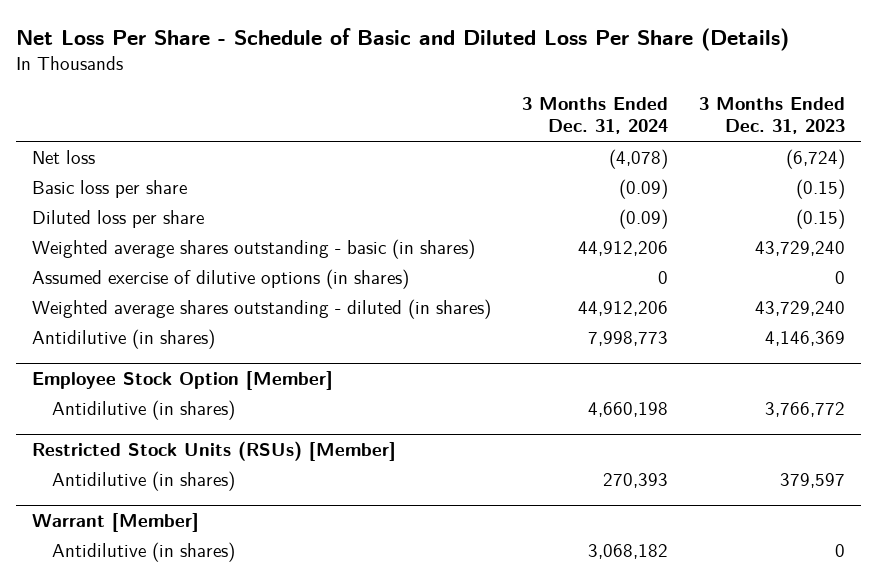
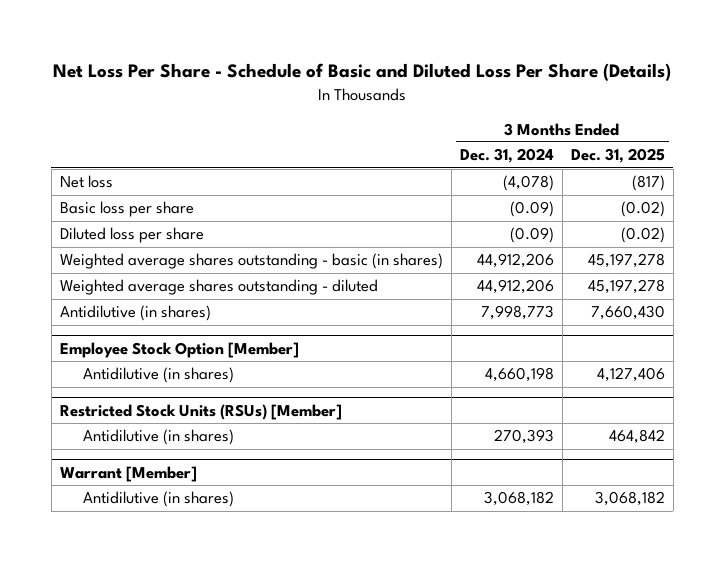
- | 3 Months Ended Dec. 31, 2024 | 3 Months Ended Dec. 31, 2023
+ | 3 Months Ended Dec. 31, 2024 | 3 Months Ended Dec. 31, 2025
- Assumed exercise of dilutive options (in shares) | 0 | 0
- Weighted average shares outstanding - diluted (in shares) | 44,912,206 | 43,729,240
+ Weighted average shares outstanding - diluted | 44,912,206 | 45,197,278

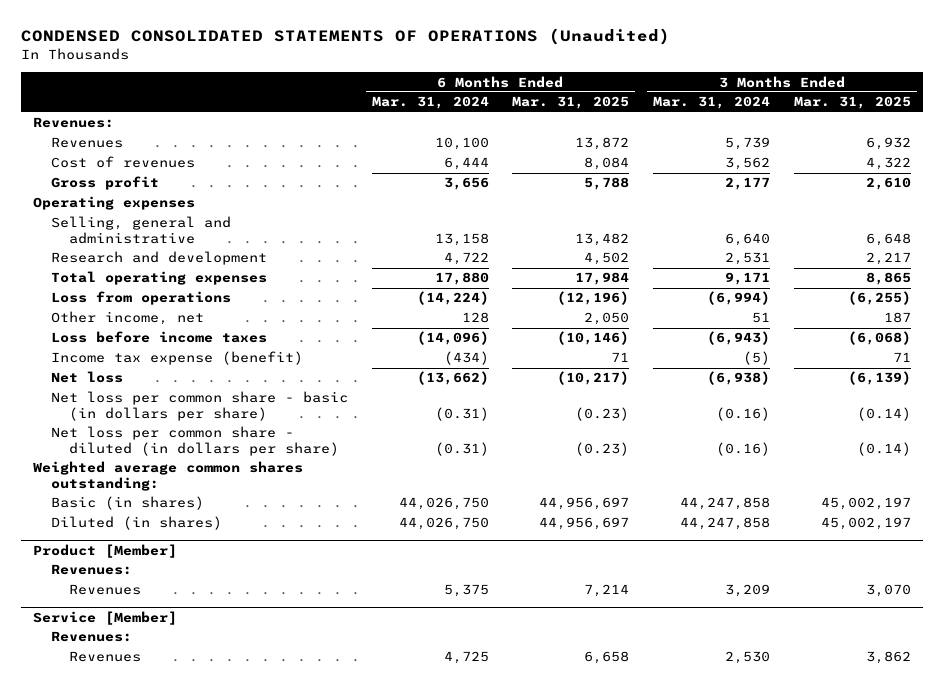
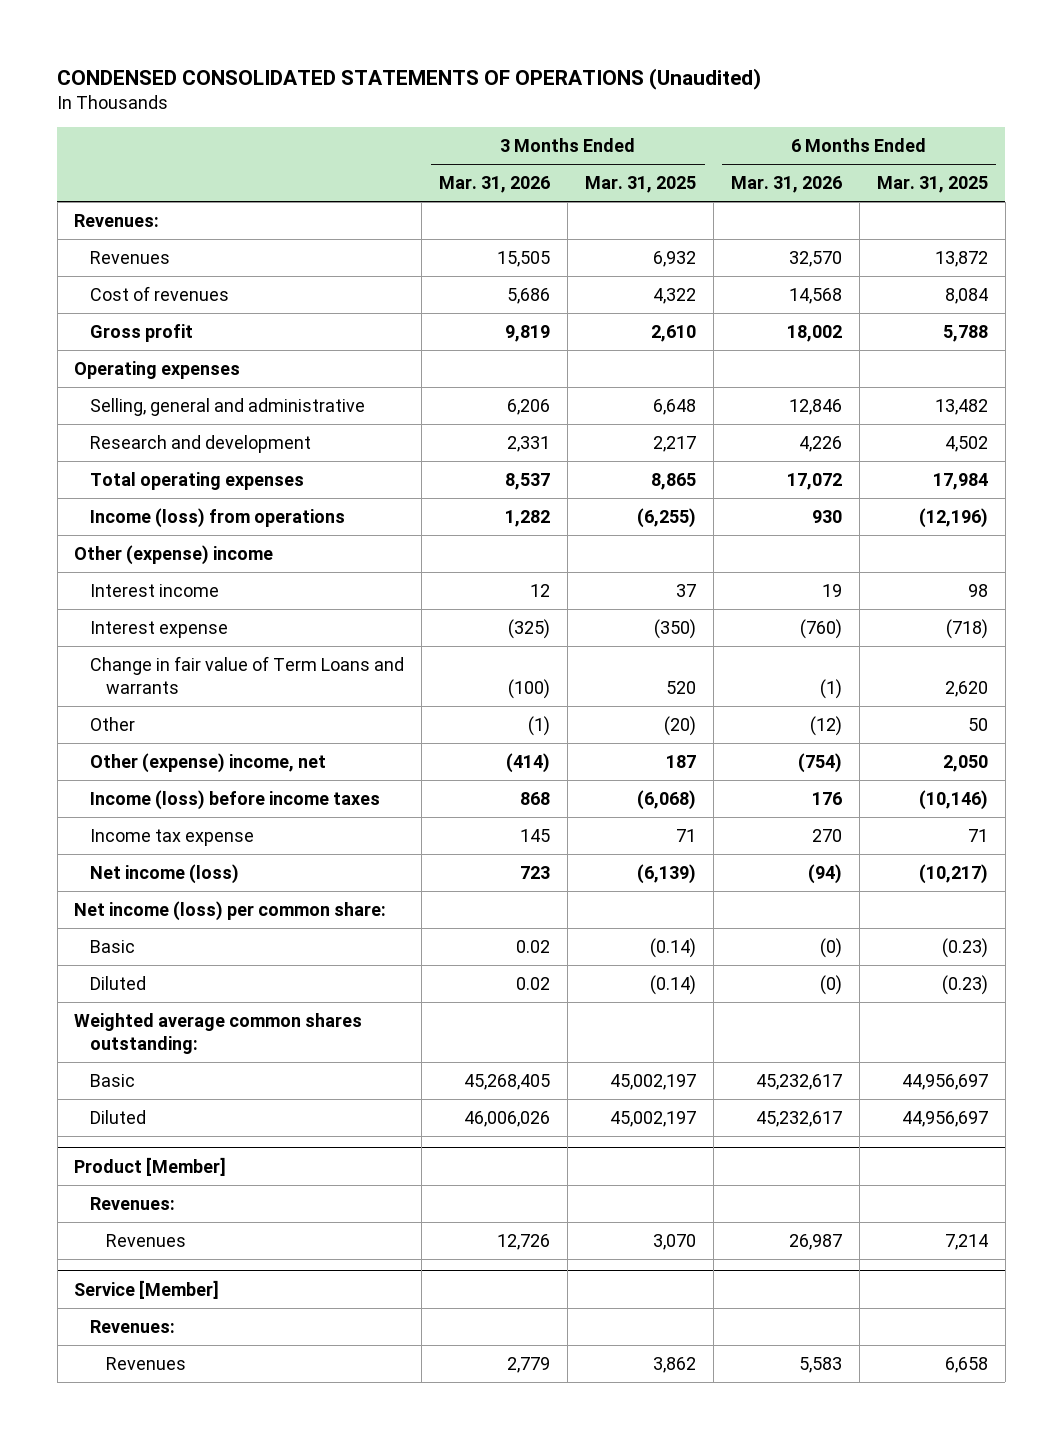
- | 6 Months Ended Mar. 31, 2024 | 6 Months Ended Mar. 31, 2025 | 3 Months Ended Mar. 31, 2024 | 3 Months Ended Mar. 31, 2025
+ | 3 Months Ended Mar. 31, 2026 | 3 Months Ended Mar. 31, 2025 | 6 Months Ended Mar. 31, 2026 | 6 Months Ended Mar. 31, 2025
- Loss from operations | (14,224) | (12,196) | (6,994) | (6,255)
- Other income, net | 128 | 2,050 | 51 | 187
- Loss before income taxes | (14,096) | (10,146) | (6,943) | (6,068)
- Income tax expense (benefit) | (434) | 71 | (5) | 71
- Net loss | (13,662) | (10,217) | (6,938) | (6,139)
- Net loss per common share - basic (in dollars per share) | (0.31) | (0.23) | (0.16) | (0.14)
- Net loss per common share - diluted (in dollars per share) | (0.31) | (0.23) | (0.16) | (0.14)
+ Income (loss) from operations | 1,282 | (6,255) | 930 | (12,196)
+ Other (expense) income
+ Interest income | 12 | 37 | 19 | 98
+ Interest expense | (325) | (350) | (760) | (718)
+ Change in fair value of Term Loans and warrants | (100) | 520 | (1) | 2,620
+ Other | (1) | (20) | (12) | 50
+ Other (expense) income, net | (414) | 187 | (754) | 2,050
+ Income (loss) before income taxes | 868 | (6,068) | 176 | (10,146)
+ Income tax expense | 145 | 71 | 270 | 71
+ Net income (loss) | 723 | (6,139) | (94) | (10,217)
+ Net income (loss) per common share:
+ Basic | 0.02 | (0.14) | (0) | (0.23)
+ Diluted | 0.02 | (0.14) | (0) | (0.23)
- Basic (in shares) | 44,026,750 | 44,956,697 | 44,247,858 | 45,002,197
- Diluted (in shares) | 44,026,750 | 44,956,697 | 44,247,858 | 45,002,197
+ Basic | 45,268,405 | 45,002,197 | 45,232,617 | 44,956,697
+ Diluted | 46,006,026 | 45,002,197 | 45,232,617 | 44,956,697

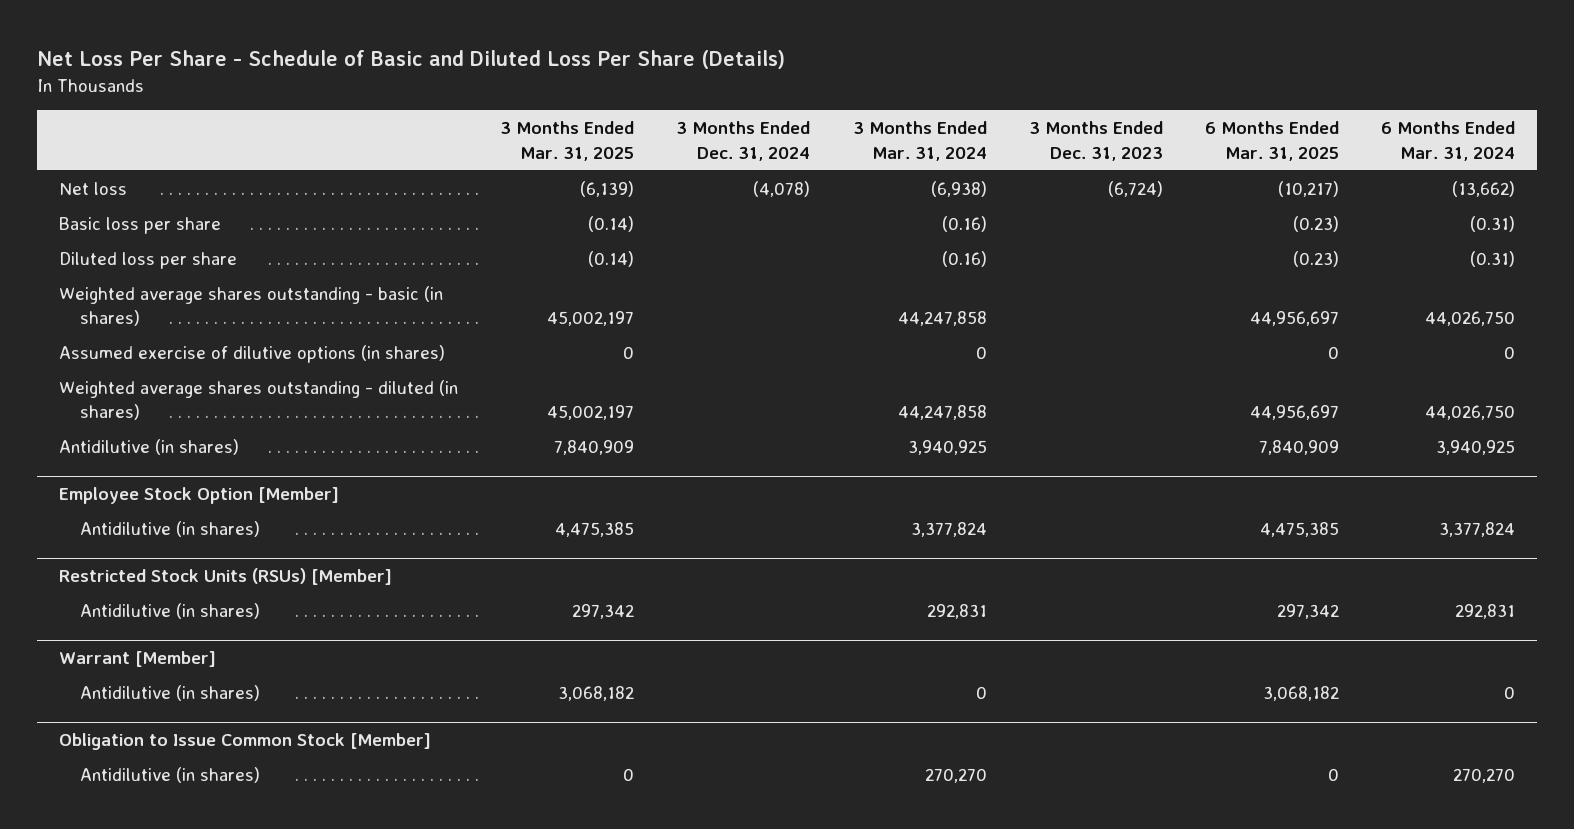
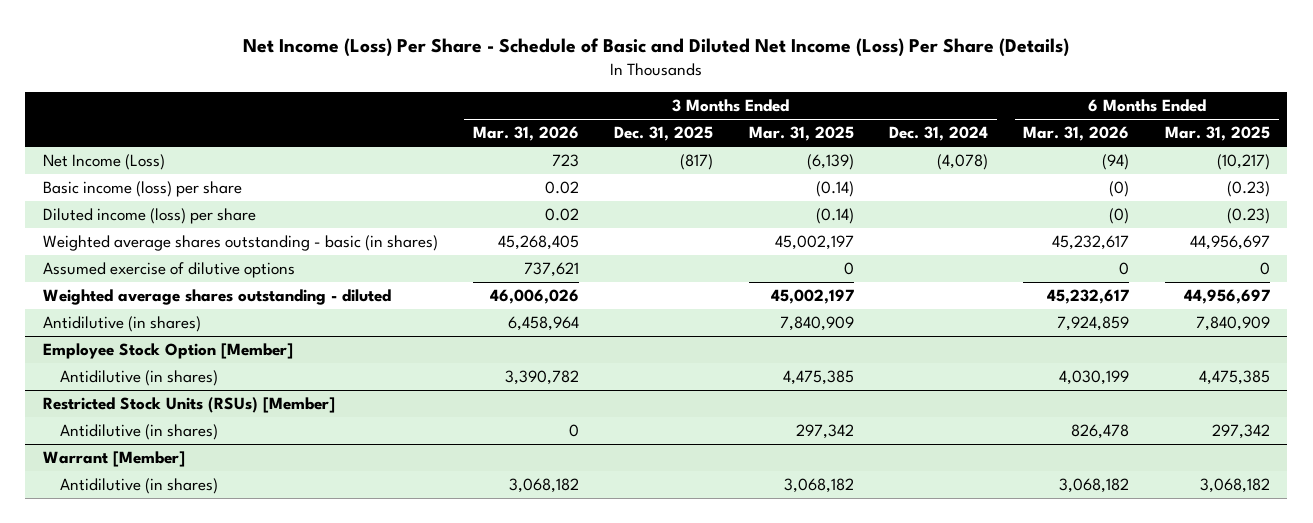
- Net Loss Per Share - Schedule of Basic and Diluted Loss Per Share (Details)
+ Net Income (Loss) Per Share - Schedule of Basic and Diluted Net Income (Loss) Per Share (Details)
- | 3 Months Ended Mar. 31, 2025 | 3 Months Ended Dec. 31, 2024 | 3 Months Ended Mar. 31, 2024 | 3 Months Ended Dec. 31, 2023 | 6 Months Ended Mar. 31, 2025 | 6 Months Ended Mar. 31, 2024
+ | 3 Months Ended Mar. 31, 2026 | 3 Months Ended Dec. 31, 2025 | 3 Months Ended Mar. 31, 2025 | 3 Months Ended Dec. 31, 2024 | 6 Months Ended Mar. 31, 2026 | 6 Months Ended Mar. 31, 2025
- Net loss | (6,139) | (4,078) | (6,938) | (6,724) | (10,217) | (13,662)
- Basic loss per share | (0.14) | | (0.16) | | (0.23) | (0.31)
- Diluted loss per share | (0.14) | | (0.16) | | (0.23) | (0.31)
+ Net Income (Loss) | 723 | (817) | (6,139) | (4,078) | (94) | (10,217)
+ Basic income (loss) per share | 0.02 | | (0.14) | | (0) | (0.23)
+ Diluted income (loss) per share | 0.02 | | (0.14) | | (0) | (0.23)
- Assumed exercise of dilutive options (in shares) | 0 | | 0 | | 0 | 0
- Weighted average shares outstanding - diluted (in shares) | 45,002,197 | | 44,247,858 | | 44,956,697 | 44,026,750
+ Assumed exercise of dilutive options | 737,621 | | 0 | | 0 | 0
+ Weighted average shares outstanding - diluted | 46,006,026 | | 45,002,197 | | 45,232,617 | 44,956,697
- Obligation to Issue Common Stock [Member]
- Antidilutive (in shares) | 0 | | 270,270 | | 0 | 270,270

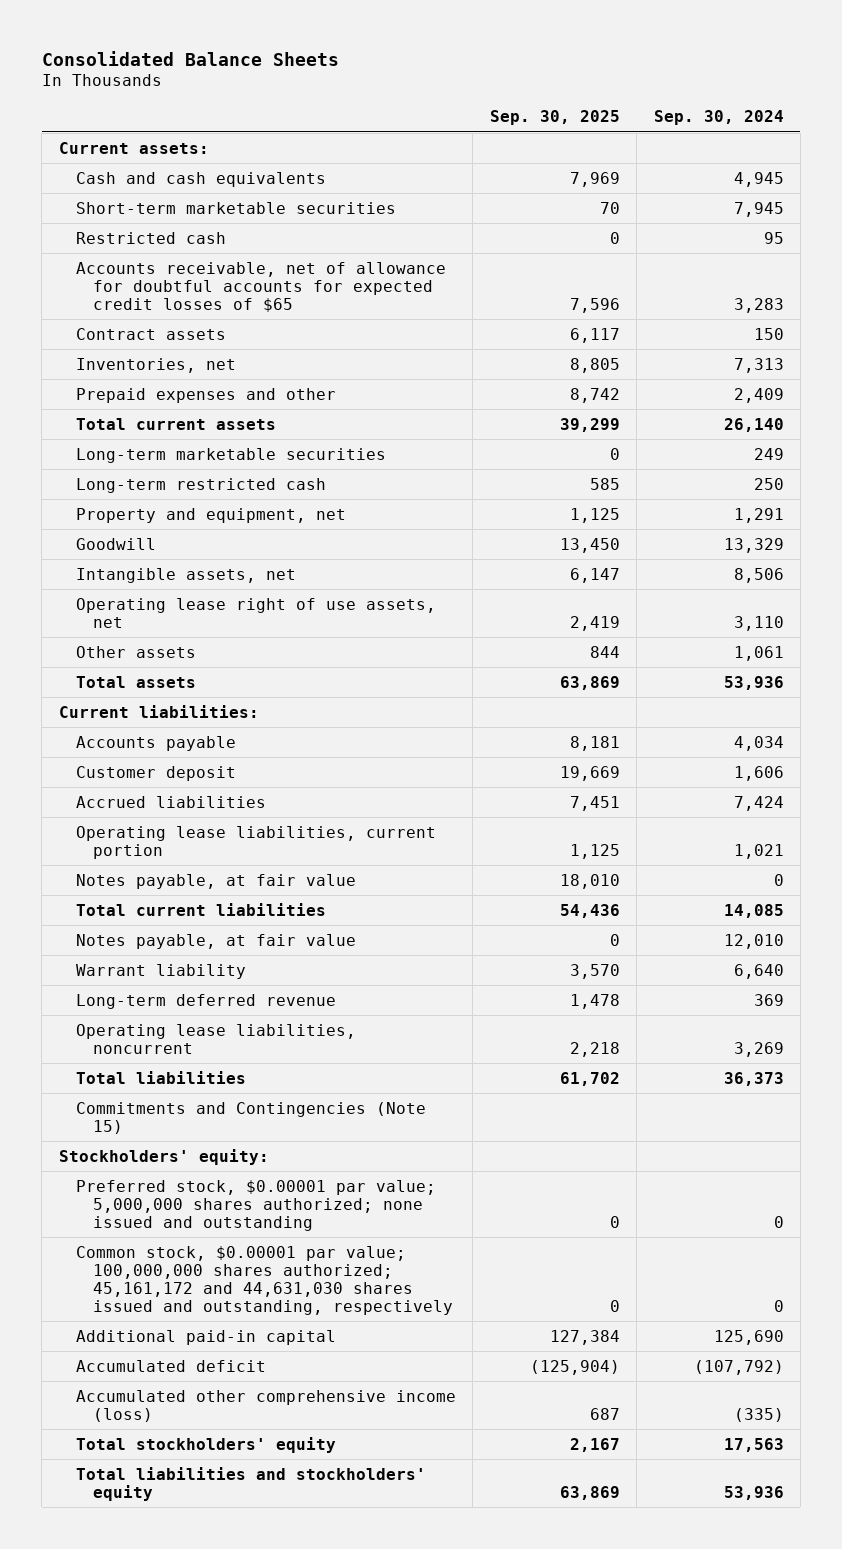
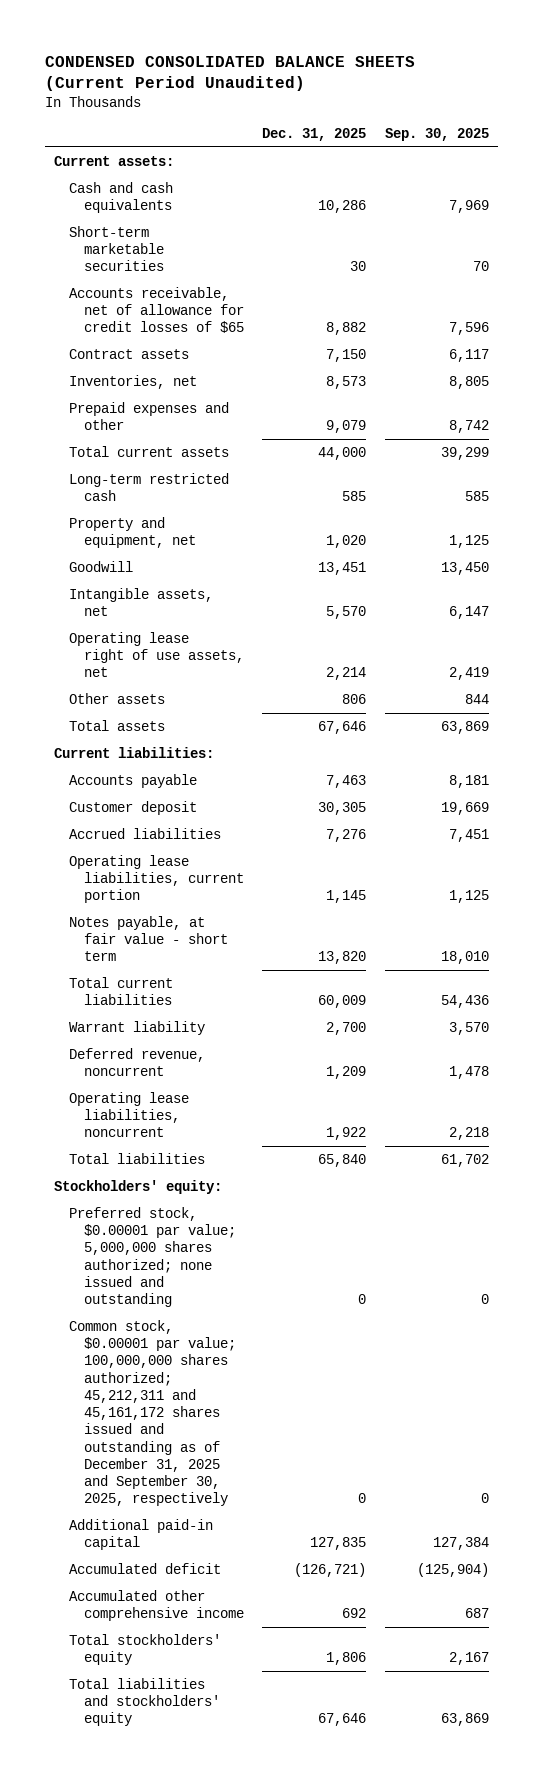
- Consolidated Balance Sheets
+ CONDENSED CONSOLIDATED BALANCE SHEETS (Current Period Unaudited)
- | Sep. 30, 2025 | Sep. 30, 2024
+ | Dec. 31, 2025 | Sep. 30, 2025
- Restricted cash | 0 | 95
- Accounts receivable, net of allowance for doubtful accounts for expected credit losses of $65 | 7,596 | 3,283
+ Accounts receivable, net of allowance for credit losses of $65 | 8,882 | 7,596
- Long-term marketable securities | 0 | 249
- Notes payable, at fair value | 18,010 | 0
+ Notes payable, at fair value - short term | 13,820 | 18,010
- Notes payable, at fair value | 0 | 12,010
- Long-term deferred revenue | 1,478 | 369
+ Deferred revenue, noncurrent | 1,209 | 1,478
- Commitments and Contingencies (Note 15)
- Common stock, $0.00001 par value; 100,000,000 shares authorized; 45,161,172 and 44,631,030 shares issued and outstanding, respectively | 0 | 0
+ Common stock, $0.00001 par value; 100,000,000 shares authorized; 45,212,311 and 45,161,172 shares issued and outstanding as of December 31, 2025 and September 30, 2025, respectively | 0 | 0
- Accumulated other comprehensive income (loss) | 687 | (335)
+ Accumulated other comprehensive income | 692 | 687

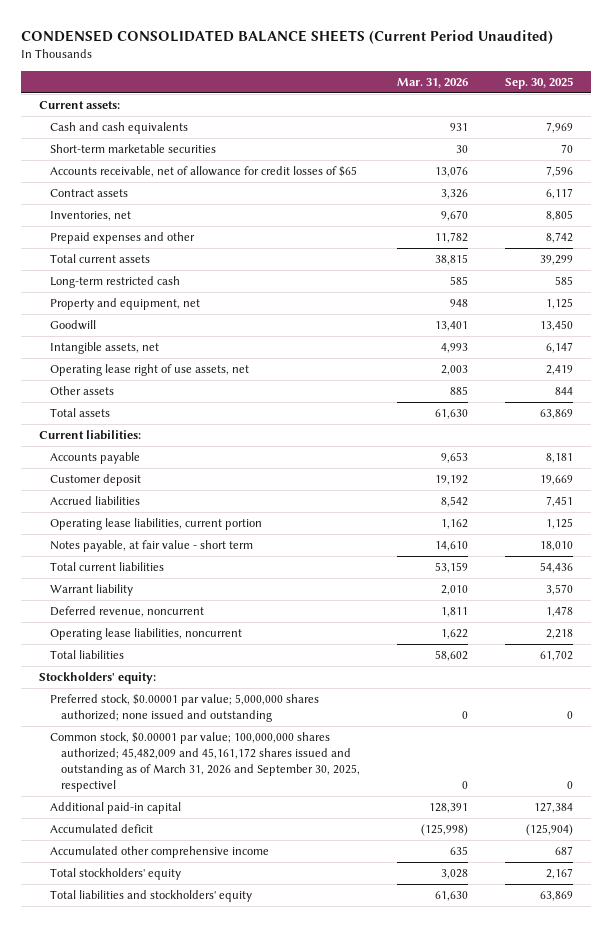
- | Dec. 31, 2025 | Sep. 30, 2025
+ | Mar. 31, 2026 | Sep. 30, 2025
- Common stock, $0.00001 par value; 100,000,000 shares authorized; 45,212,311 and 45,161,172 shares issued and outstanding as of December 31, 2025 and September 30, 2025, respectively | 0 | 0
+ Common stock, $0.00001 par value; 100,000,000 shares authorized; 45,482,009 and 45,161,172 shares issued and outstanding as of March 31, 2026 and September 30, 2025, respectivel | 0 | 0

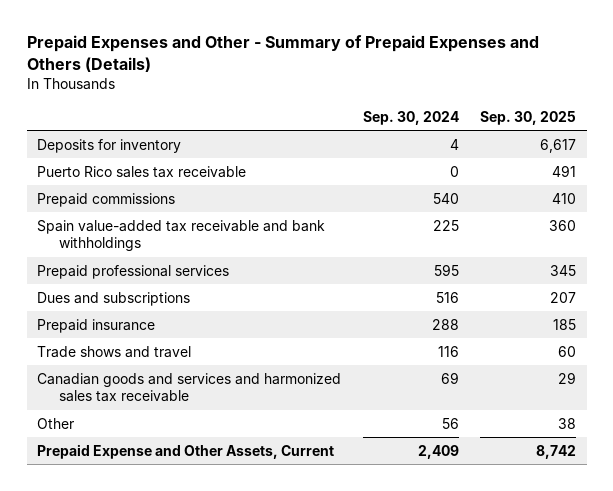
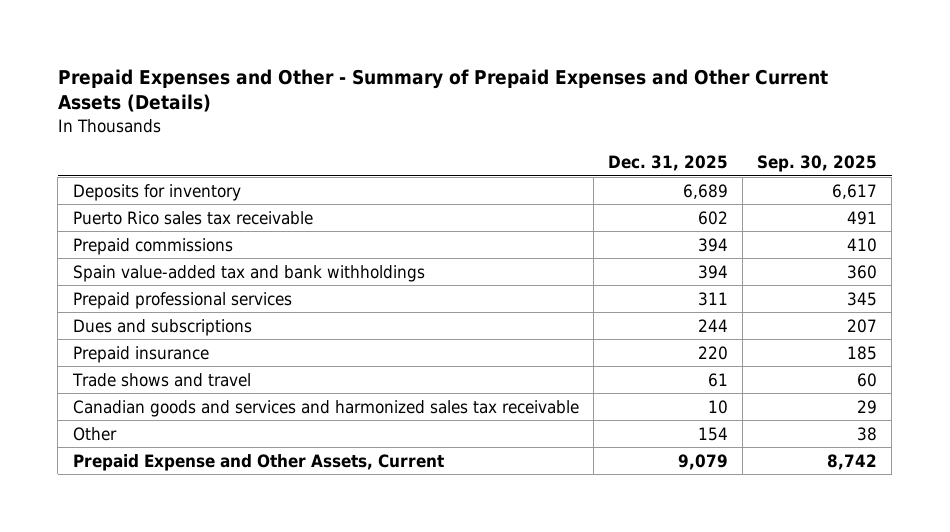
- Prepaid Expenses and Other - Summary of Prepaid Expenses and Others (Details)
+ Prepaid Expenses and Other - Summary of Prepaid Expenses and Other Current Assets (Details)
- | Sep. 30, 2024 | Sep. 30, 2025
+ | Dec. 31, 2025 | Sep. 30, 2025
- Spain value-added tax receivable and bank withholdings | 225 | 360
+ Spain value-added tax and bank withholdings | 394 | 360

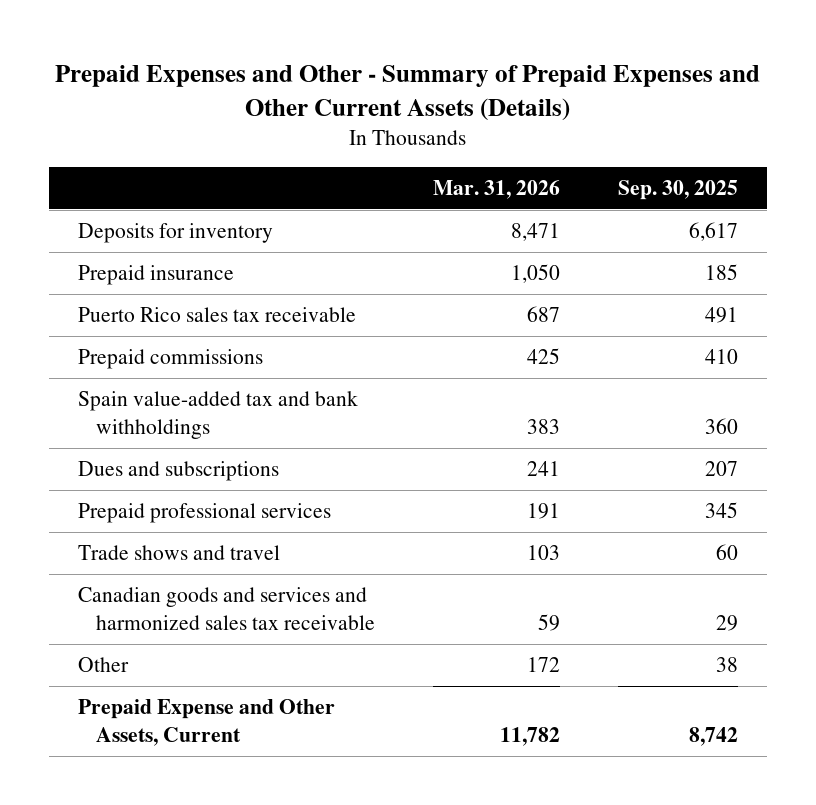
- | Dec. 31, 2025 | Sep. 30, 2025
+ | Mar. 31, 2026 | Sep. 30, 2025
moved up: Prepaid insurance | 1,050 | 185
moved down: Prepaid professional services | 191 | 345

